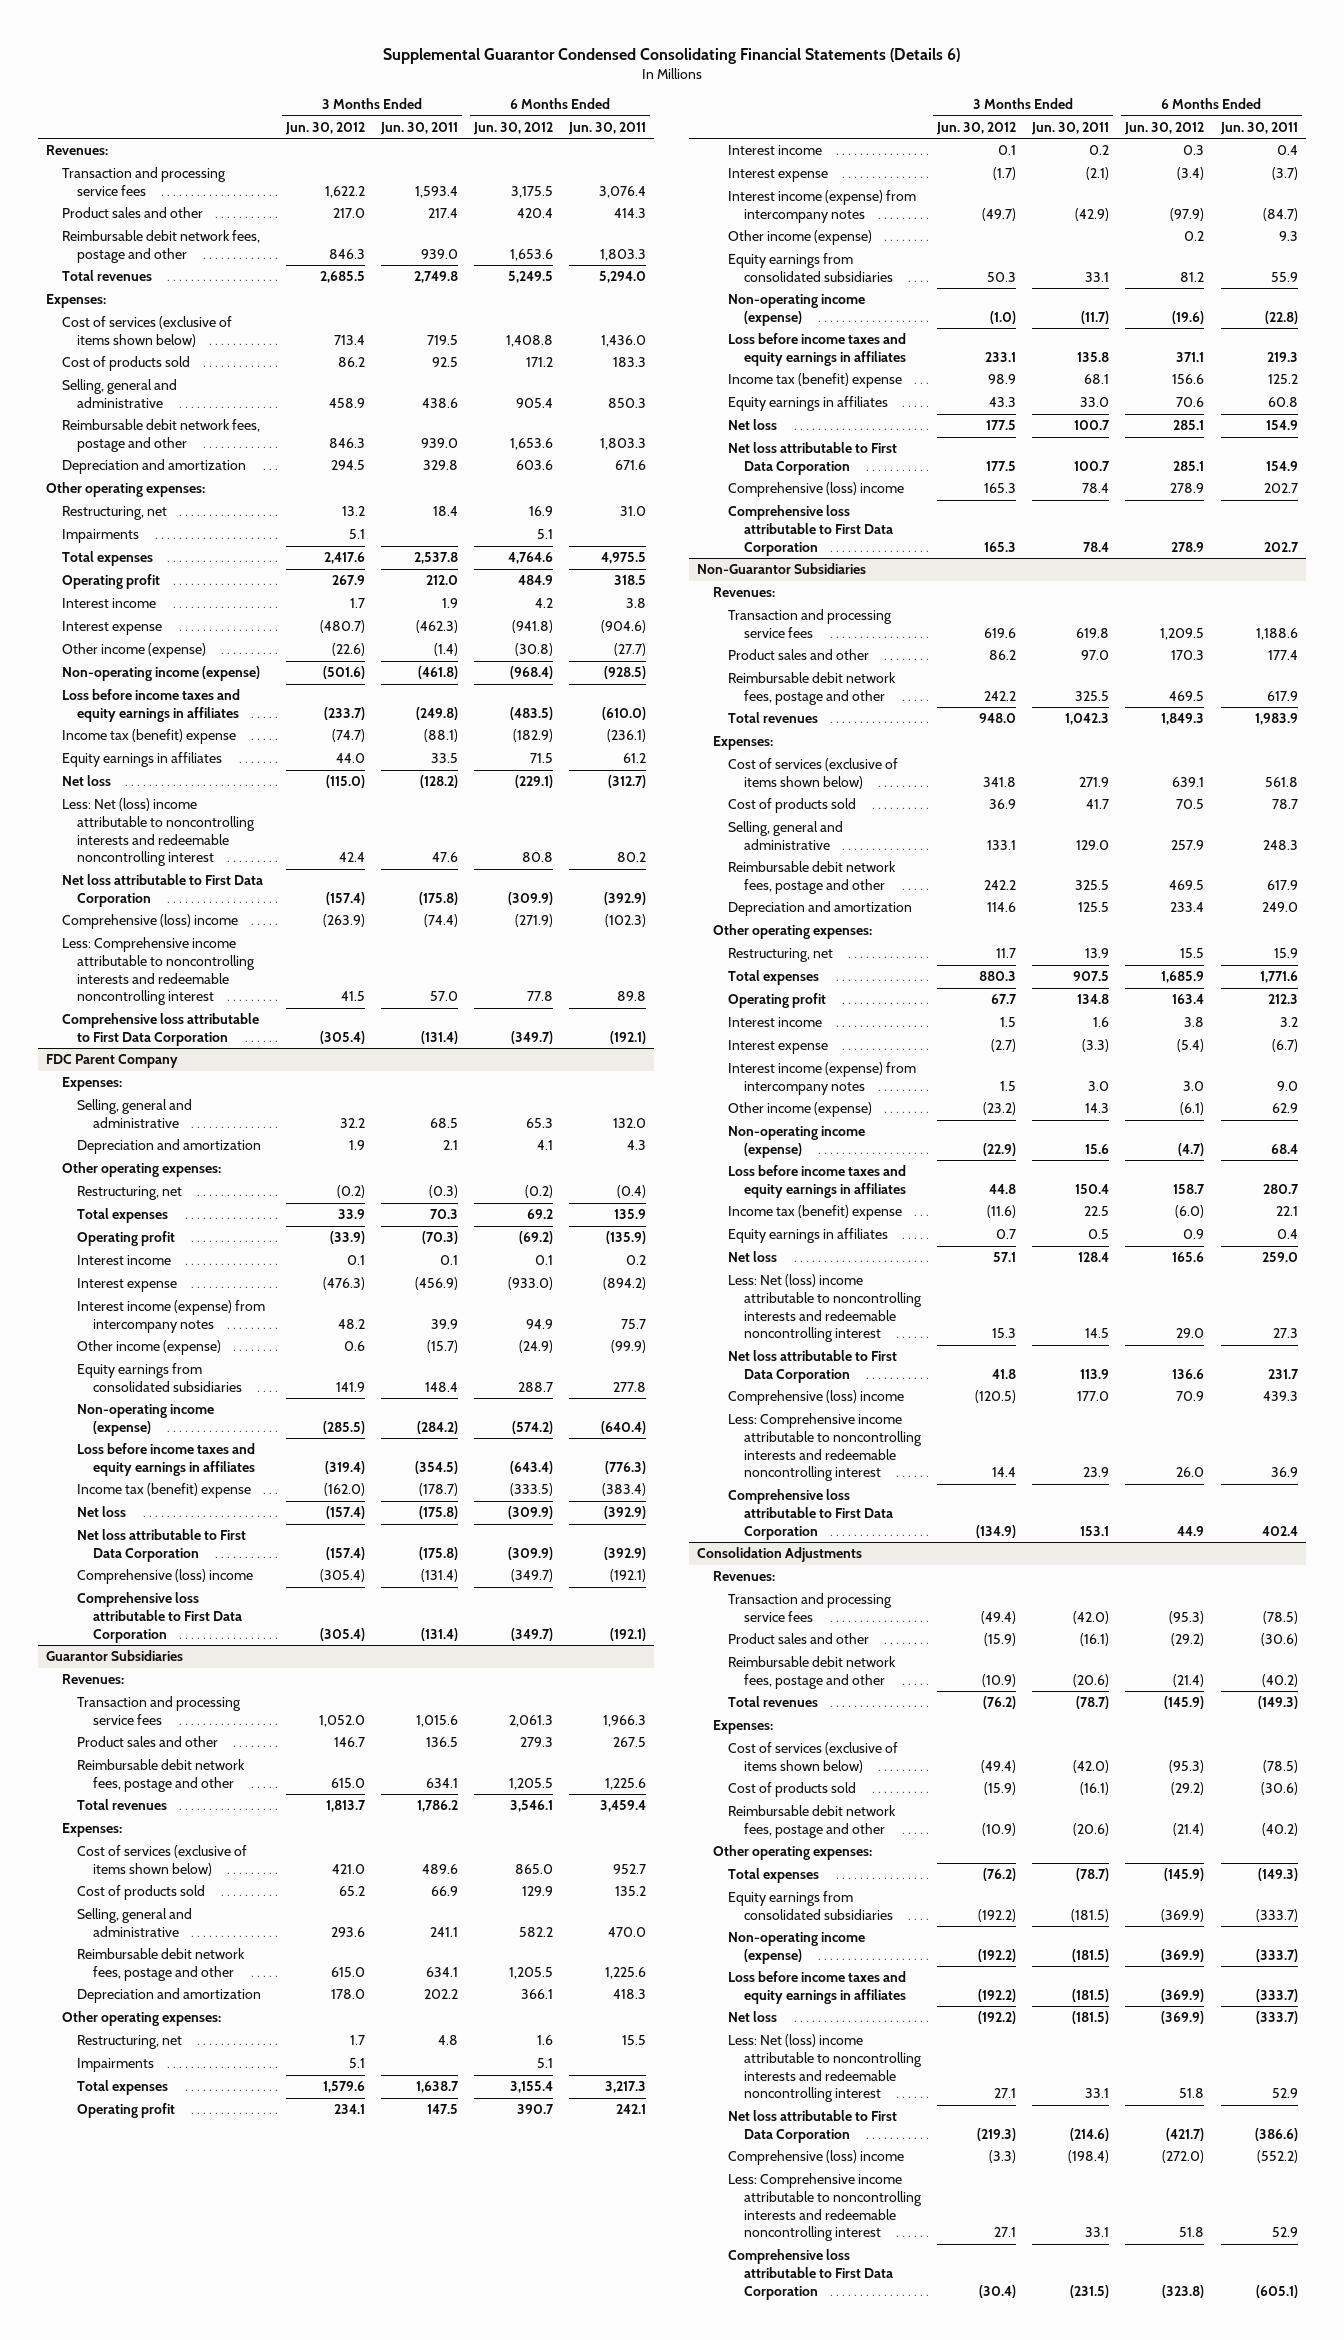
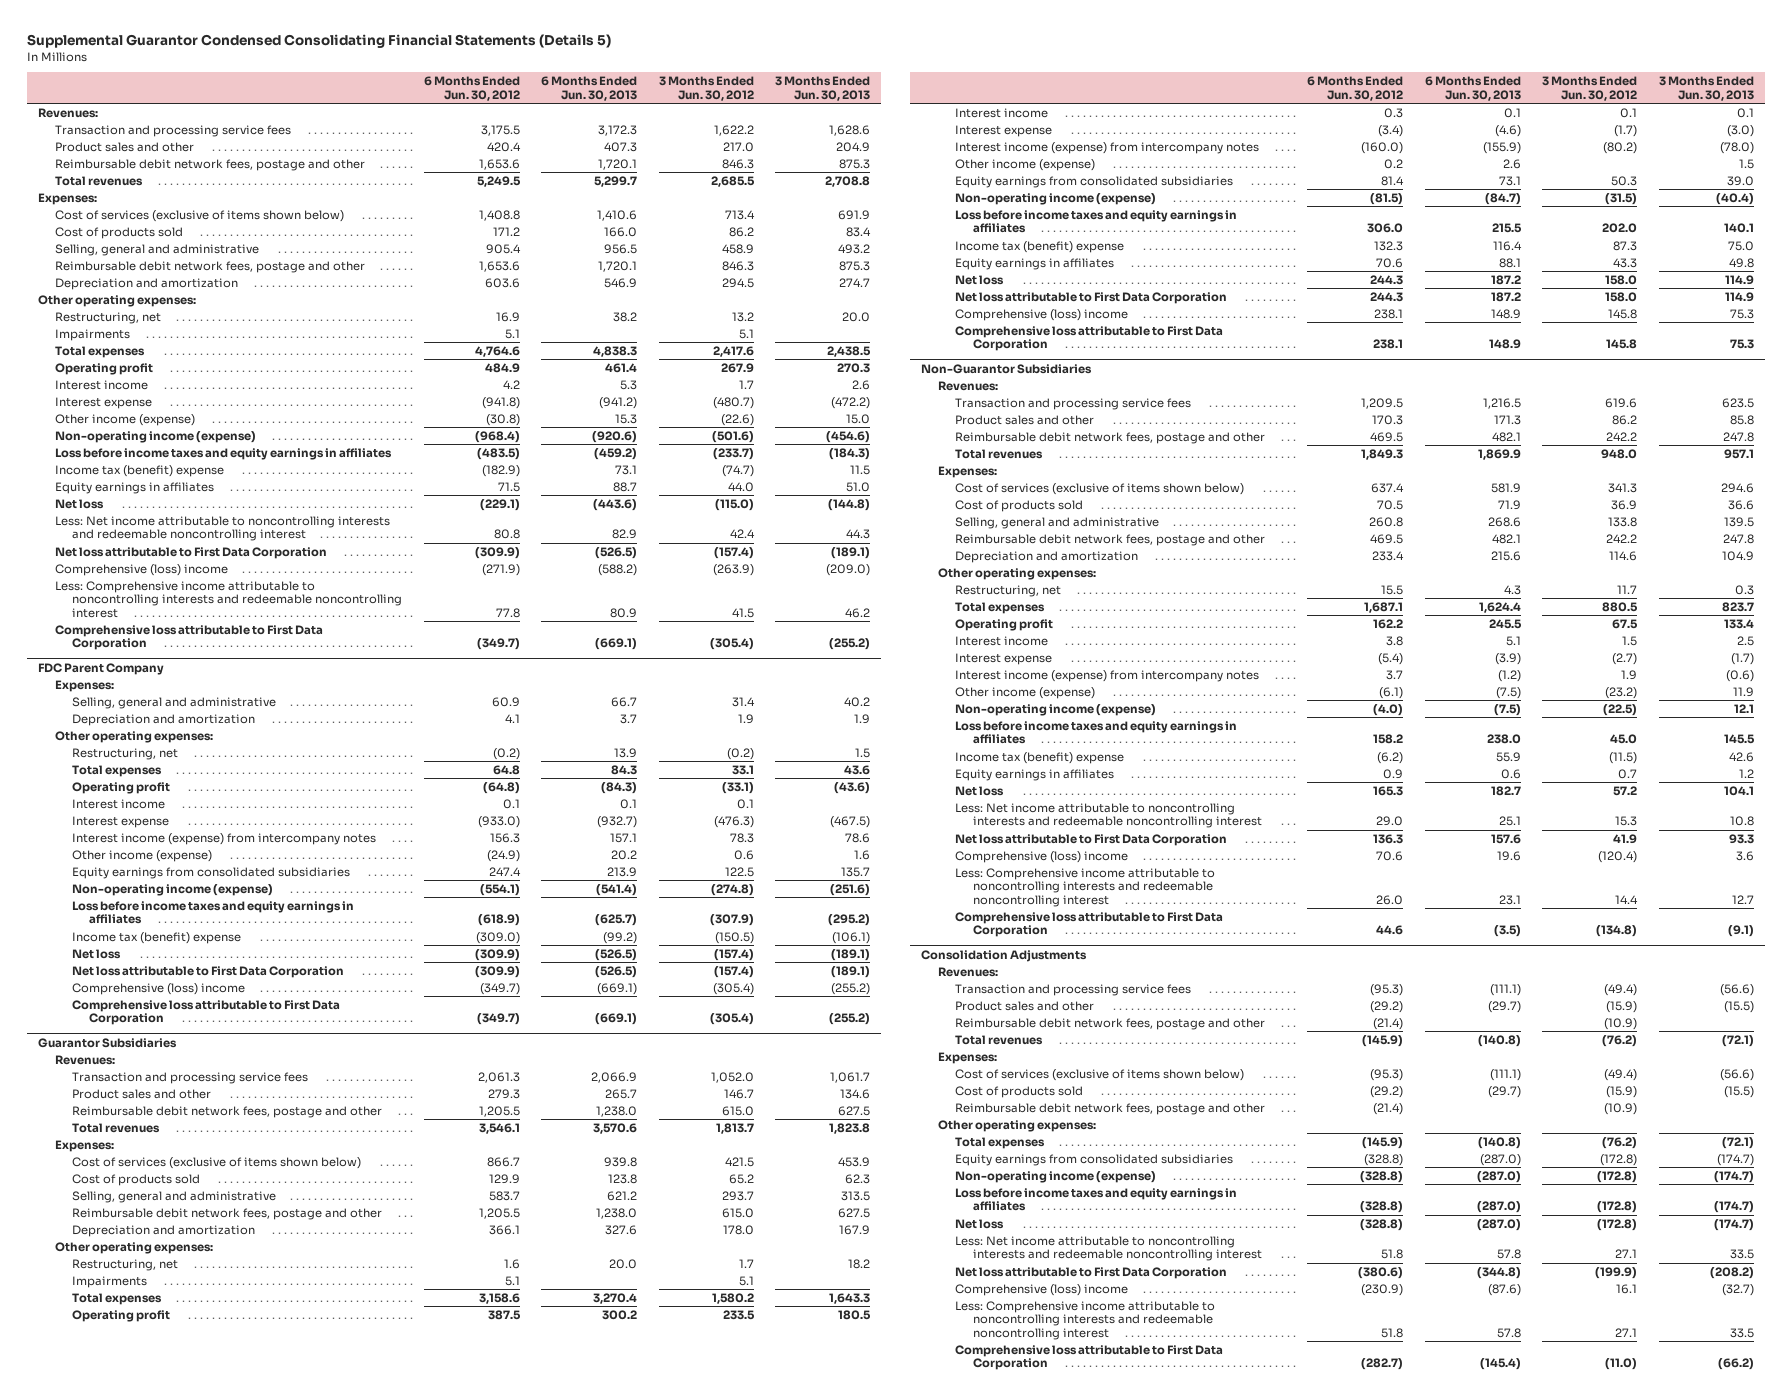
- Supplemental Guarantor Condensed Consolidating Financial Statements (Details 6)
+ Supplemental Guarantor Condensed Consolidating Financial Statements (Details 5)
- | 3 Months Ended Jun. 30, 2012 | 3 Months Ended Jun. 30, 2011 | 6 Months Ended Jun. 30, 2012 | 6 Months Ended Jun. 30, 2011
+ | 6 Months Ended Jun. 30, 2012 | 6 Months Ended Jun. 30, 2013 | 3 Months Ended Jun. 30, 2012 | 3 Months Ended Jun. 30, 2013
- Less: Net (loss) income attributable to noncontrolling interests and redeemable noncontrolling interest | 42.4 | 47.6 | 80.8 | 80.2
+ Less: Net income attributable to noncontrolling interests and redeemable noncontrolling interest | 80.8 | 82.9 | 42.4 | 44.3
@ FDC Parent Company
- Selling, general and administrative | 32.2 | 68.5 | 65.3 | 132.0
+ Selling, general and administrative | 60.9 | 66.7 | 31.4 | 40.2
- Total expenses | 33.9 | 70.3 | 69.2 | 135.9
- Operating profit | (33.9) | (70.3) | (69.2) | (135.9)
+ Total expenses | 64.8 | 84.3 | 33.1 | 43.6
+ Operating profit | (64.8) | (84.3) | (33.1) | (43.6)
- Interest income (expense) from intercompany notes | 48.2 | 39.9 | 94.9 | 75.7
+ Interest income (expense) from intercompany notes | 156.3 | 157.1 | 78.3 | 78.6
- Equity earnings from consolidated subsidiaries | 141.9 | 148.4 | 288.7 | 277.8
- Non-operating income (expense) | (285.5) | (284.2) | (574.2) | (640.4)
- Loss before income taxes and equity earnings in affiliates | (319.4) | (354.5) | (643.4) | (776.3)
- Income tax (benefit) expense | (162.0) | (178.7) | (333.5) | (383.4)
+ Equity earnings from consolidated subsidiaries | 247.4 | 213.9 | 122.5 | 135.7
+ Non-operating income (expense) | (554.1) | (541.4) | (274.8) | (251.6)
+ Loss before income taxes and equity earnings in affiliates | (618.9) | (625.7) | (307.9) | (295.2)
+ Income tax (benefit) expense | (309.0) | (99.2) | (150.5) | (106.1)
@ Guarantor Subsidiaries
- Cost of services (exclusive of items shown below) | 421.0 | 489.6 | 865.0 | 952.7
+ Cost of services (exclusive of items shown below) | 866.7 | 939.8 | 421.5 | 453.9
- Selling, general and administrative | 293.6 | 241.1 | 582.2 | 470.0
+ Selling, general and administrative | 583.7 | 621.2 | 293.7 | 313.5
- Total expenses | 1,579.6 | 1,638.7 | 3,155.4 | 3,217.3
- Operating profit | 234.1 | 147.5 | 390.7 | 242.1
+ Total expenses | 3,158.6 | 3,270.4 | 1,580.2 | 1,643.3
+ Operating profit | 387.5 | 300.2 | 233.5 | 180.5
- Interest income (expense) from intercompany notes | (49.7) | (42.9) | (97.9) | (84.7)
+ Interest income (expense) from intercompany notes | (160.0) | (155.9) | (80.2) | (78.0)
- Equity earnings from consolidated subsidiaries | 50.3 | 33.1 | 81.2 | 55.9
- Non-operating income (expense) | (1.0) | (11.7) | (19.6) | (22.8)
- Loss before income taxes and equity earnings in affiliates | 233.1 | 135.8 | 371.1 | 219.3
- Income tax (benefit) expense | 98.9 | 68.1 | 156.6 | 125.2
+ Equity earnings from consolidated subsidiaries | 81.4 | 73.1 | 50.3 | 39.0
+ Non-operating income (expense) | (81.5) | (84.7) | (31.5) | (40.4)
+ Loss before income taxes and equity earnings in affiliates | 306.0 | 215.5 | 202.0 | 140.1
+ Income tax (benefit) expense | 132.3 | 116.4 | 87.3 | 75.0
- Net loss | 177.5 | 100.7 | 285.1 | 154.9
- Net loss attributable to First Data Corporation | 177.5 | 100.7 | 285.1 | 154.9
- Comprehensive (loss) income | 165.3 | 78.4 | 278.9 | 202.7
- Comprehensive loss attributable to First Data Corporation | 165.3 | 78.4 | 278.9 | 202.7
+ Net loss | 244.3 | 187.2 | 158.0 | 114.9
+ Net loss attributable to First Data Corporation | 244.3 | 187.2 | 158.0 | 114.9
+ Comprehensive (loss) income | 238.1 | 148.9 | 145.8 | 75.3
+ Comprehensive loss attributable to First Data Corporation | 238.1 | 148.9 | 145.8 | 75.3
@ Non-Guarantor Subsidiaries
- Cost of services (exclusive of items shown below) | 341.8 | 271.9 | 639.1 | 561.8
+ Cost of services (exclusive of items shown below) | 637.4 | 581.9 | 341.3 | 294.6
- Selling, general and administrative | 133.1 | 129.0 | 257.9 | 248.3
+ Selling, general and administrative | 260.8 | 268.6 | 133.8 | 139.5
- Total expenses | 880.3 | 907.5 | 1,685.9 | 1,771.6
- Operating profit | 67.7 | 134.8 | 163.4 | 212.3
+ Total expenses | 1,687.1 | 1,624.4 | 880.5 | 823.7
+ Operating profit | 162.2 | 245.5 | 67.5 | 133.4
- Interest income (expense) from intercompany notes | 1.5 | 3.0 | 3.0 | 9.0
+ Interest income (expense) from intercompany notes | 3.7 | (1.2) | 1.9 | (0.6)
- Non-operating income (expense) | (22.9) | 15.6 | (4.7) | 68.4
- Loss before income taxes and equity earnings in affiliates | 44.8 | 150.4 | 158.7 | 280.7
- Income tax (benefit) expense | (11.6) | 22.5 | (6.0) | 22.1
+ Non-operating income (expense) | (4.0) | (7.5) | (22.5) | 12.1
+ Loss before income taxes and equity earnings in affiliates | 158.2 | 238.0 | 45.0 | 145.5
+ Income tax (benefit) expense | (6.2) | 55.9 | (11.5) | 42.6
- Net loss | 57.1 | 128.4 | 165.6 | 259.0
- Less: Net (loss) income attributable to noncontrolling interests and redeemable noncontrolling interest | 15.3 | 14.5 | 29.0 | 27.3
- Net loss attributable to First Data Corporation | 41.8 | 113.9 | 136.6 | 231.7
- Comprehensive (loss) income | (120.5) | 177.0 | 70.9 | 439.3
+ Net loss | 165.3 | 182.7 | 57.2 | 104.1
+ Less: Net income attributable to noncontrolling interests and redeemable noncontrolling interest | 29.0 | 25.1 | 15.3 | 10.8
+ Net loss attributable to First Data Corporation | 136.3 | 157.6 | 41.9 | 93.3
+ Comprehensive (loss) income | 70.6 | 19.6 | (120.4) | 3.6
- Comprehensive loss attributable to First Data Corporation | (134.9) | 153.1 | 44.9 | 402.4
+ Comprehensive loss attributable to First Data Corporation | 44.6 | (3.5) | (134.8) | (9.1)
@ Consolidation Adjustments
- Equity earnings from consolidated subsidiaries | (192.2) | (181.5) | (369.9) | (333.7)
- Non-operating income (expense) | (192.2) | (181.5) | (369.9) | (333.7)
- Loss before income taxes and equity earnings in affiliates | (192.2) | (181.5) | (369.9) | (333.7)
- Net loss | (192.2) | (181.5) | (369.9) | (333.7)
- Less: Net (loss) income attributable to noncontrolling interests and redeemable noncontrolling interest | 27.1 | 33.1 | 51.8 | 52.9
- Net loss attributable to First Data Corporation | (219.3) | (214.6) | (421.7) | (386.6)
- Comprehensive (loss) income | (3.3) | (198.4) | (272.0) | (552.2)
+ Equity earnings from consolidated subsidiaries | (328.8) | (287.0) | (172.8) | (174.7)
+ Non-operating income (expense) | (328.8) | (287.0) | (172.8) | (174.7)
+ Loss before income taxes and equity earnings in affiliates | (328.8) | (287.0) | (172.8) | (174.7)
+ Net loss | (328.8) | (287.0) | (172.8) | (174.7)
+ Less: Net income attributable to noncontrolling interests and redeemable noncontrolling interest | 51.8 | 57.8 | 27.1 | 33.5
+ Net loss attributable to First Data Corporation | (380.6) | (344.8) | (199.9) | (208.2)
+ Comprehensive (loss) income | (230.9) | (87.6) | 16.1 | (32.7)
- Comprehensive loss attributable to First Data Corporation | (30.4) | (231.5) | (323.8) | (605.1)
+ Comprehensive loss attributable to First Data Corporation | (282.7) | (145.4) | (11.0) | (66.2)

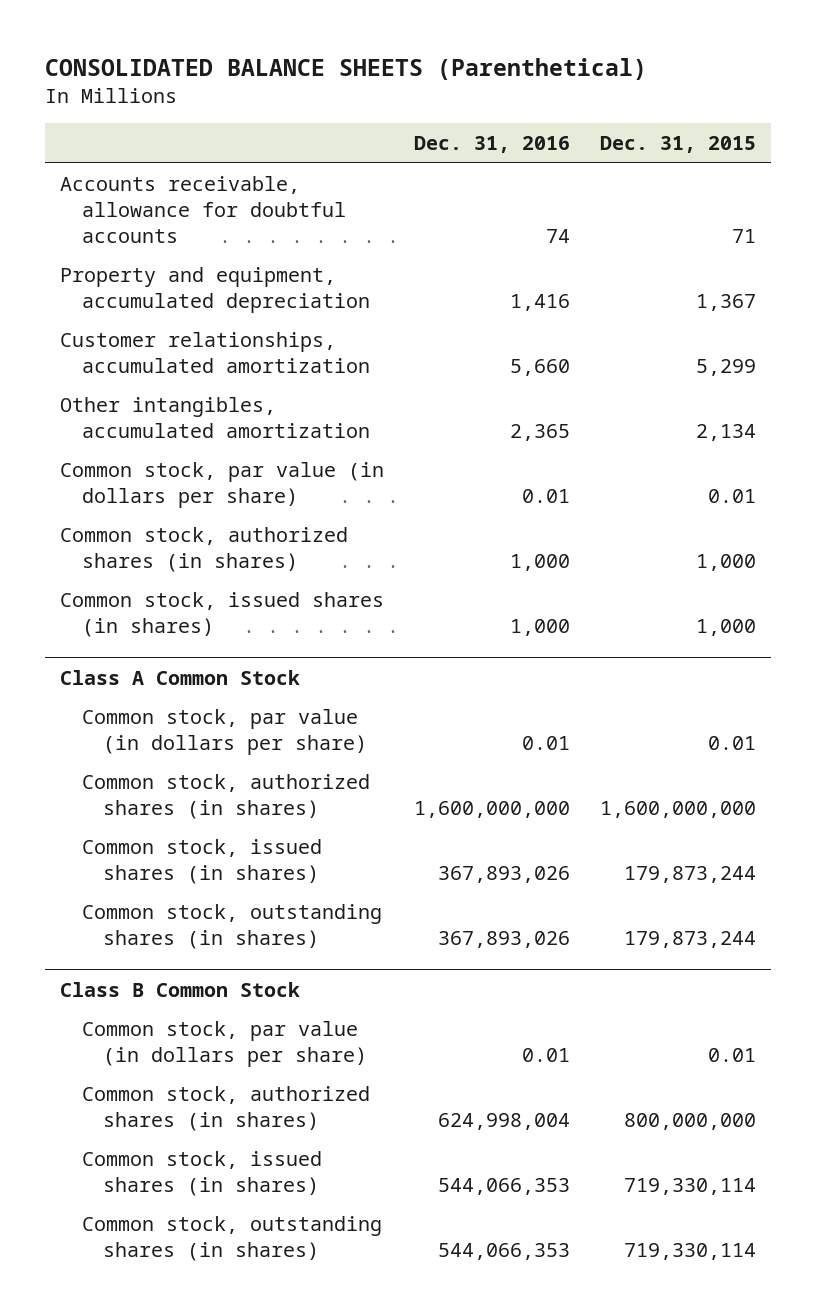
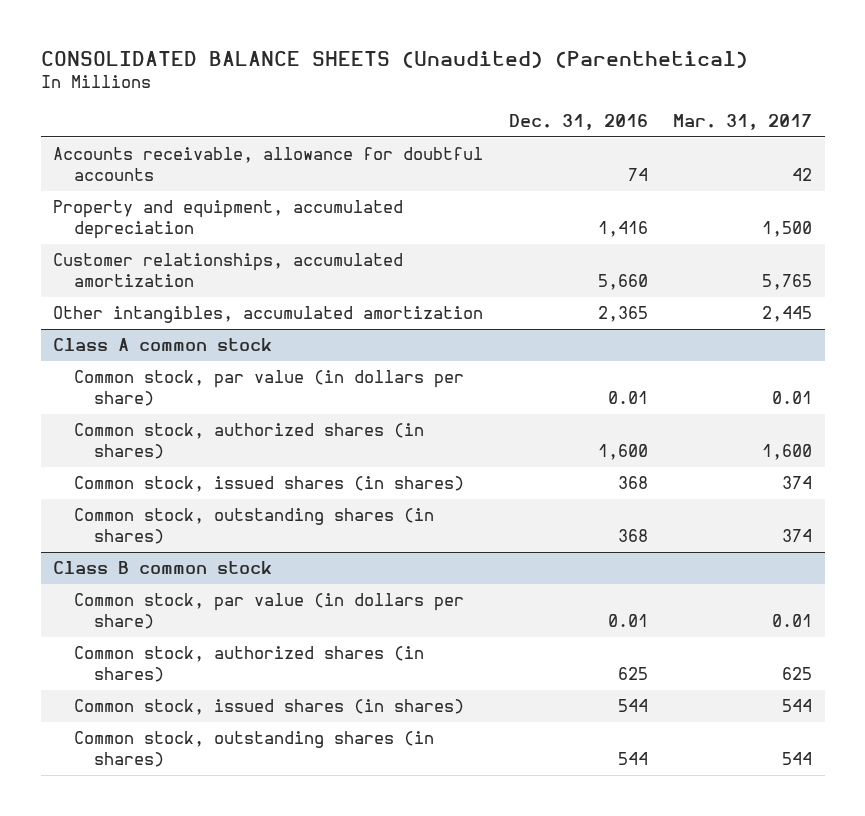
- CONSOLIDATED BALANCE SHEETS (Parenthetical)
+ CONSOLIDATED BALANCE SHEETS (Unaudited) (Parenthetical)
- | Dec. 31, 2016 | Dec. 31, 2015
+ | Dec. 31, 2016 | Mar. 31, 2017
- Common stock, par value (in dollars per share) | 0.01 | 0.01
- Common stock, authorized shares (in shares) | 1,000 | 1,000
- Common stock, issued shares (in shares) | 1,000 | 1,000
- Class A Common Stock
+ Class A common stock
- Common stock, authorized shares (in shares) | 1,600,000,000 | 1,600,000,000
- Common stock, issued shares (in shares) | 367,893,026 | 179,873,244
- Common stock, outstanding shares (in shares) | 367,893,026 | 179,873,244
- Class B Common Stock
+ Common stock, authorized shares (in shares) | 1,600 | 1,600
+ Common stock, issued shares (in shares) | 368 | 374
+ Common stock, outstanding shares (in shares) | 368 | 374
+ Class B common stock
- Common stock, authorized shares (in shares) | 624,998,004 | 800,000,000
- Common stock, issued shares (in shares) | 544,066,353 | 719,330,114
- Common stock, outstanding shares (in shares) | 544,066,353 | 719,330,114
+ Common stock, authorized shares (in shares) | 625 | 625
+ Common stock, issued shares (in shares) | 544 | 544
+ Common stock, outstanding shares (in shares) | 544 | 544

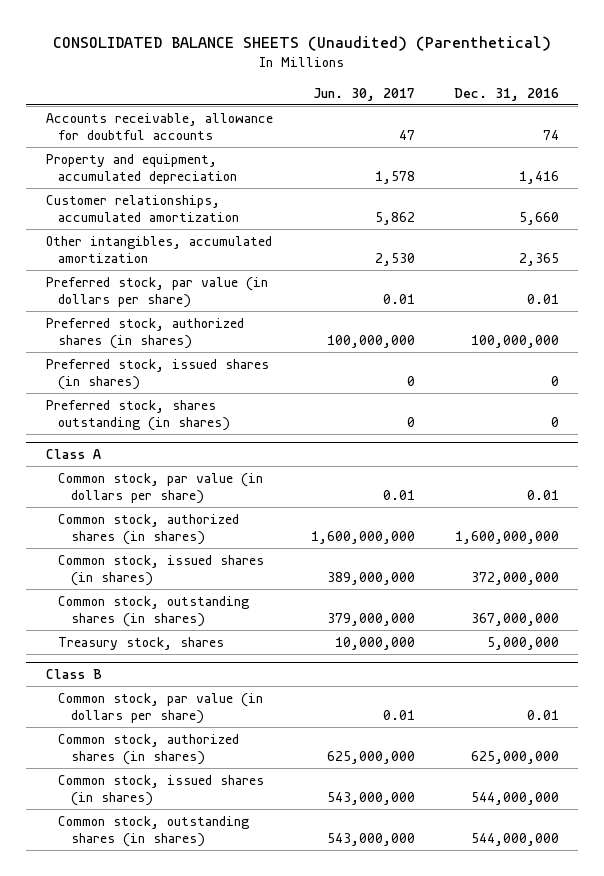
- | Dec. 31, 2016 | Mar. 31, 2017
+ | Jun. 30, 2017 | Dec. 31, 2016
- Class A common stock
+ Preferred stock, par value (in dollars per share) | 0.01 | 0.01
+ Preferred stock, authorized shares (in shares) | 100,000,000 | 100,000,000
+ Preferred stock, issued shares (in shares) | 0 | 0
+ Preferred stock, shares outstanding (in shares) | 0 | 0
+ Class A
- Common stock, authorized shares (in shares) | 1,600 | 1,600
- Common stock, issued shares (in shares) | 368 | 374
- Common stock, outstanding shares (in shares) | 368 | 374
- Class B common stock
+ Common stock, authorized shares (in shares) | 1,600,000,000 | 1,600,000,000
+ Common stock, issued shares (in shares) | 389,000,000 | 372,000,000
+ Common stock, outstanding shares (in shares) | 379,000,000 | 367,000,000
+ Treasury stock, shares | 10,000,000 | 5,000,000
+ Class B
- Common stock, authorized shares (in shares) | 625 | 625
- Common stock, issued shares (in shares) | 544 | 544
- Common stock, outstanding shares (in shares) | 544 | 544
+ Common stock, authorized shares (in shares) | 625,000,000 | 625,000,000
+ Common stock, issued shares (in shares) | 543,000,000 | 544,000,000
+ Common stock, outstanding shares (in shares) | 543,000,000 | 544,000,000

